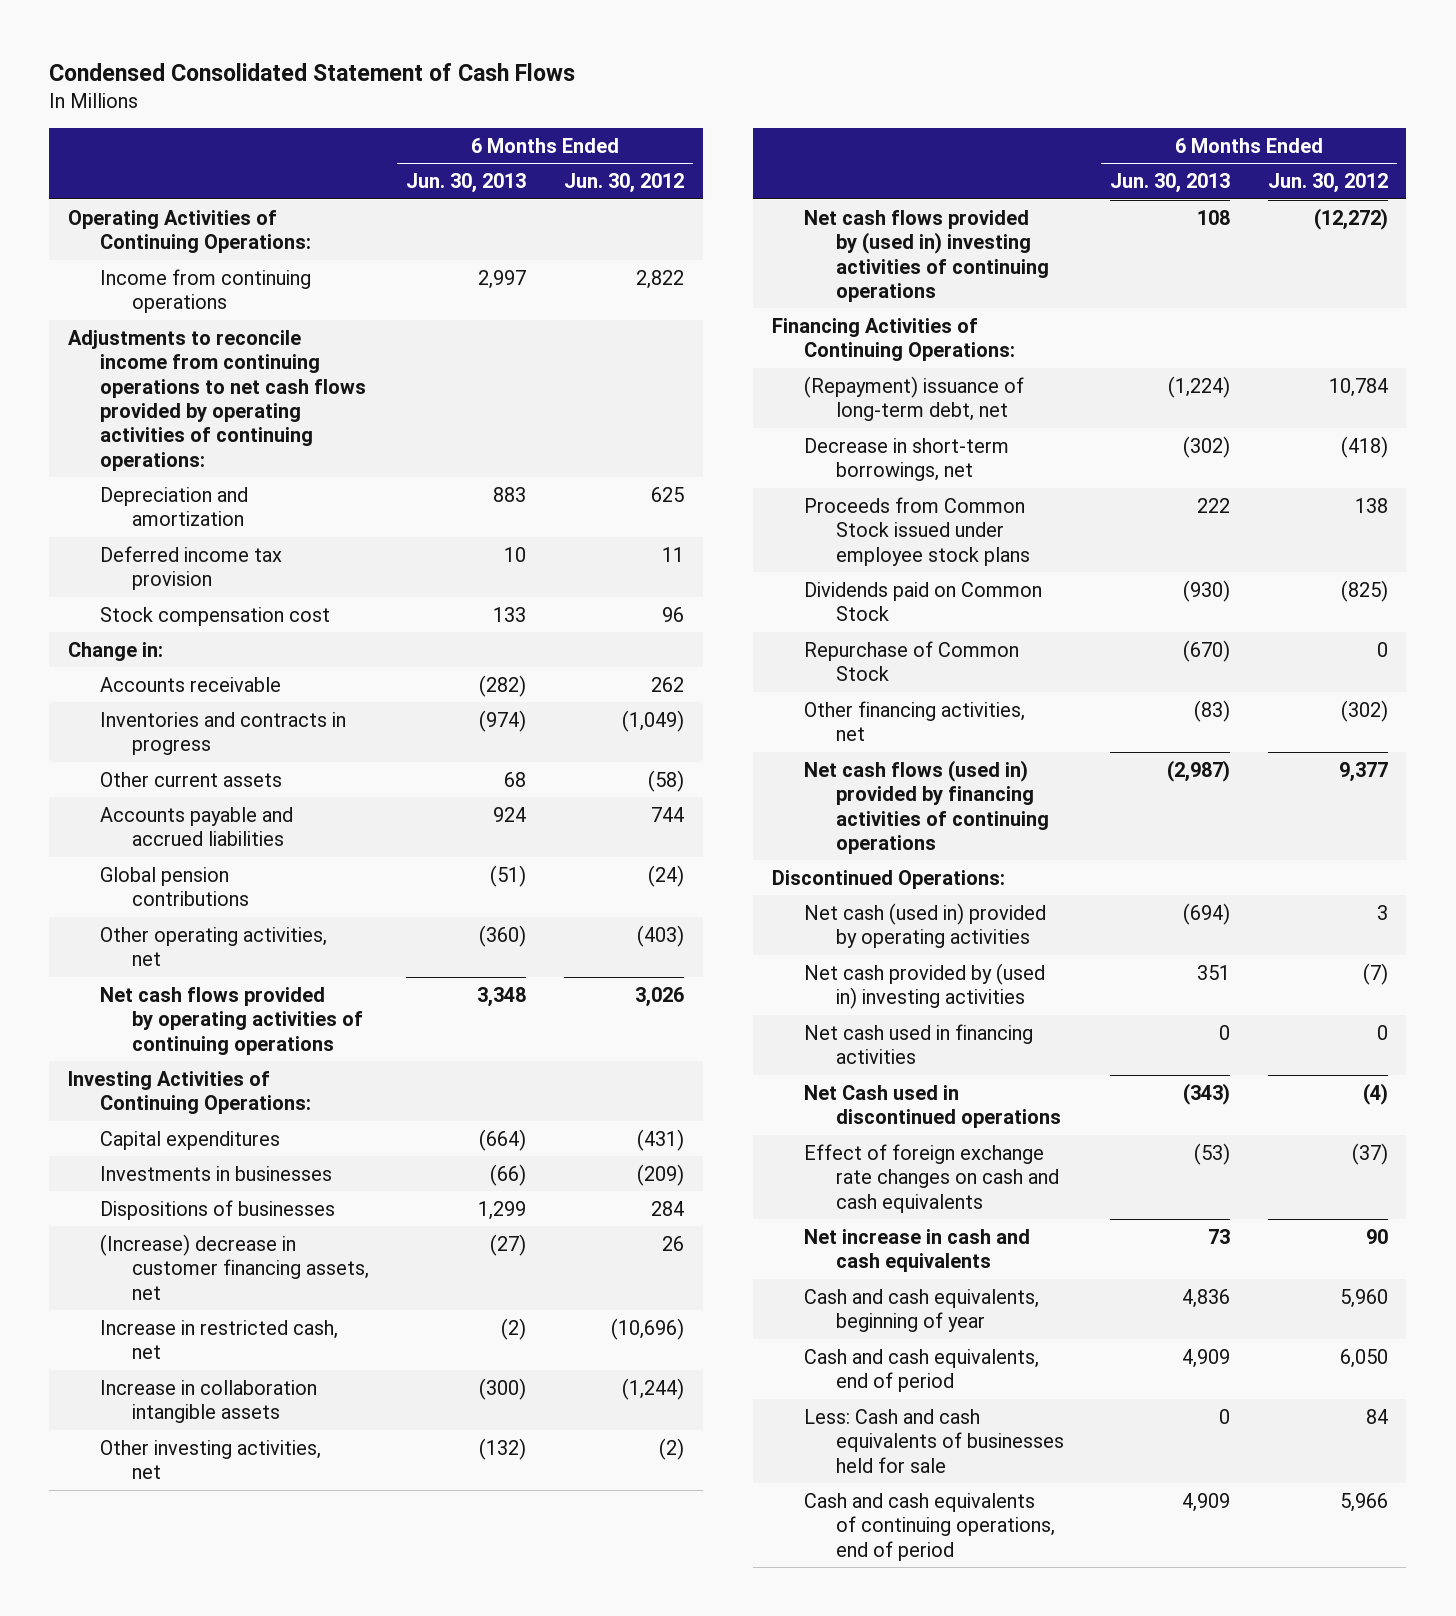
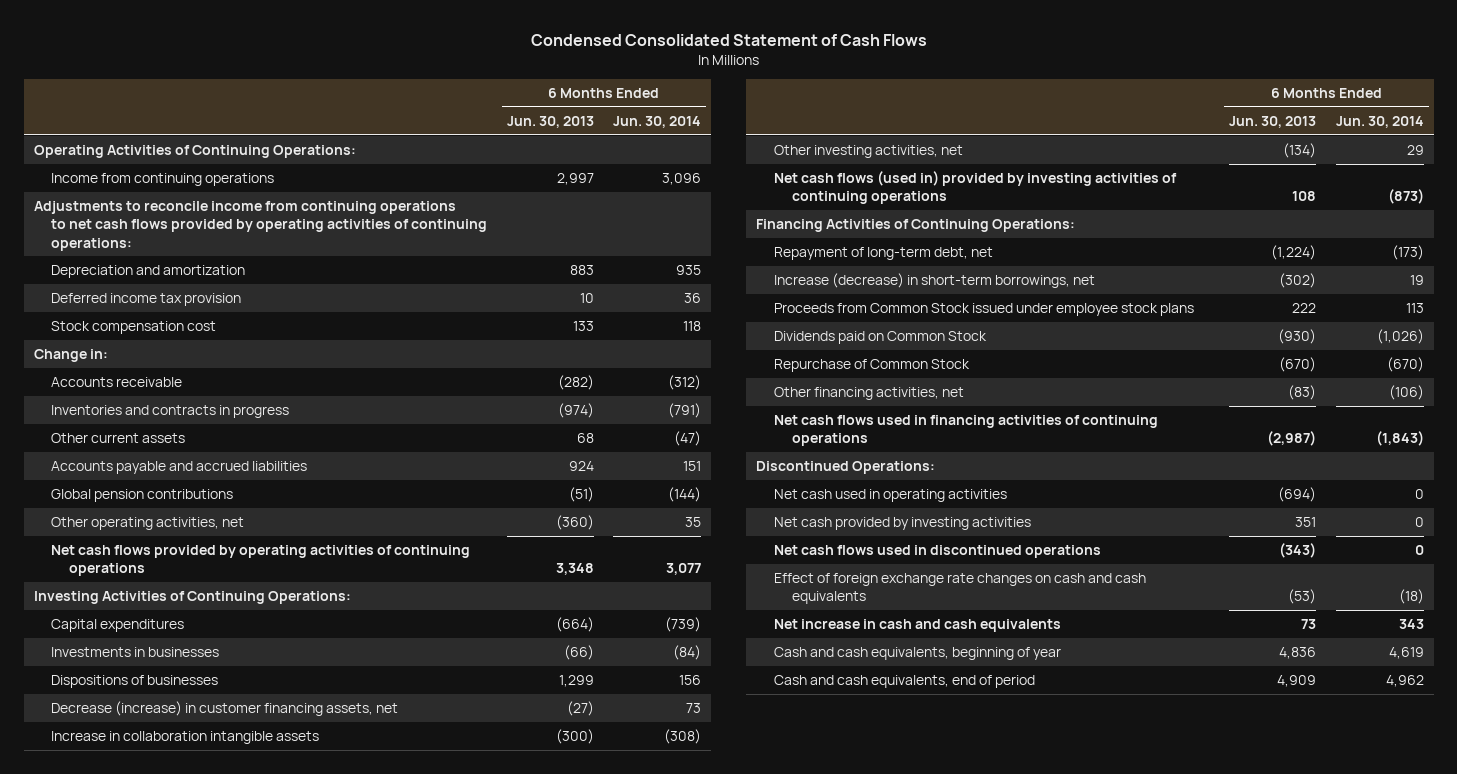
- | 6 Months Ended Jun. 30, 2013 | 6 Months Ended Jun. 30, 2012
+ | 6 Months Ended Jun. 30, 2013 | 6 Months Ended Jun. 30, 2014
- (Increase) decrease in customer financing assets, net | (27) | 26
- Increase in restricted cash, net | (2) | (10,696)
+ Decrease (increase) in customer financing assets, net | (27) | 73
- Other investing activities, net | (132) | (2)
- Net cash flows provided by (used in) investing activities of continuing operations | 108 | (12,272)
+ Other investing activities, net | (134) | 29
+ Net cash flows (used in) provided by investing activities of continuing operations | 108 | (873)
- (Repayment) issuance of long-term debt, net | (1,224) | 10,784
- Decrease in short-term borrowings, net | (302) | (418)
+ Repayment of long-term debt, net | (1,224) | (173)
+ Increase (decrease) in short-term borrowings, net | (302) | 19
- Net cash flows (used in) provided by financing activities of continuing operations | (2,987) | 9,377
+ Net cash flows used in financing activities of continuing operations | (2,987) | (1,843)
- Net cash (used in) provided by operating activities | (694) | 3
- Net cash provided by (used in) investing activities | 351 | (7)
- Net cash used in financing activities | 0 | 0
- Net Cash used in discontinued operations | (343) | (4)
+ Net cash used in operating activities | (694) | 0
+ Net cash provided by investing activities | 351 | 0
+ Net cash flows used in discontinued operations | (343) | 0
- Less: Cash and cash equivalents of businesses held for sale | 0 | 84
- Cash and cash equivalents of continuing operations, end of period | 4,909 | 5,966

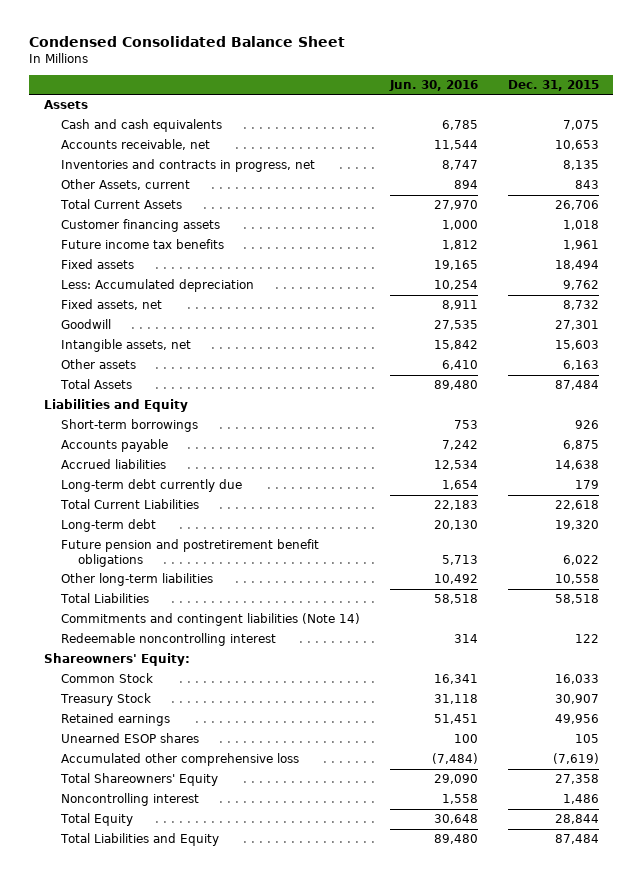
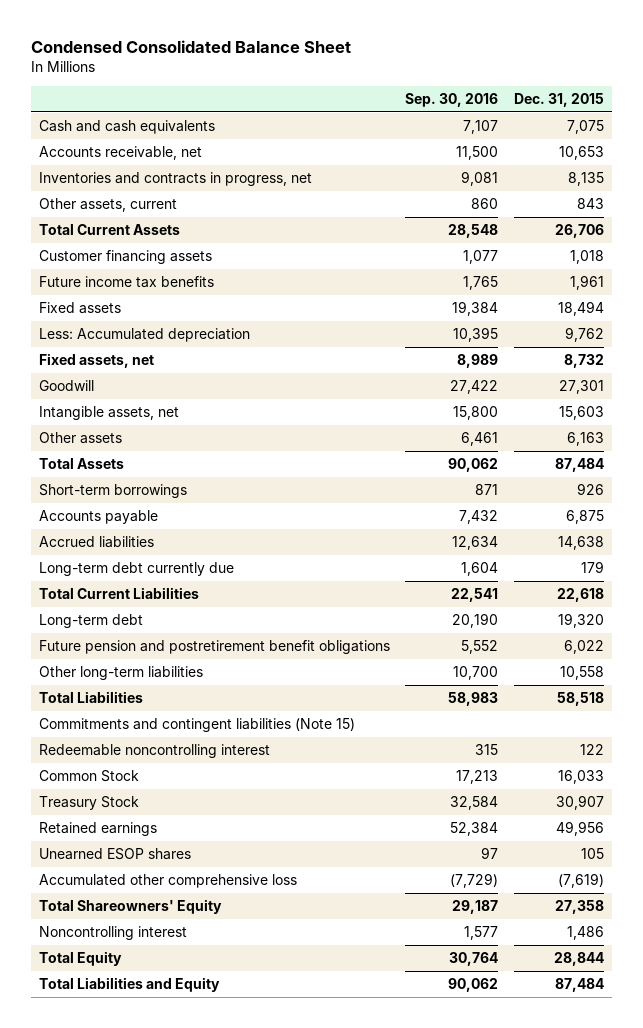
- | Jun. 30, 2016 | Dec. 31, 2015
+ | Sep. 30, 2016 | Dec. 31, 2015
- Assets
- Other Assets, current | 894 | 843
+ Other assets, current | 860 | 843
- Liabilities and Equity
- Commitments and contingent liabilities (Note 14)
+ Commitments and contingent liabilities (Note 15)
- Shareowners' Equity:

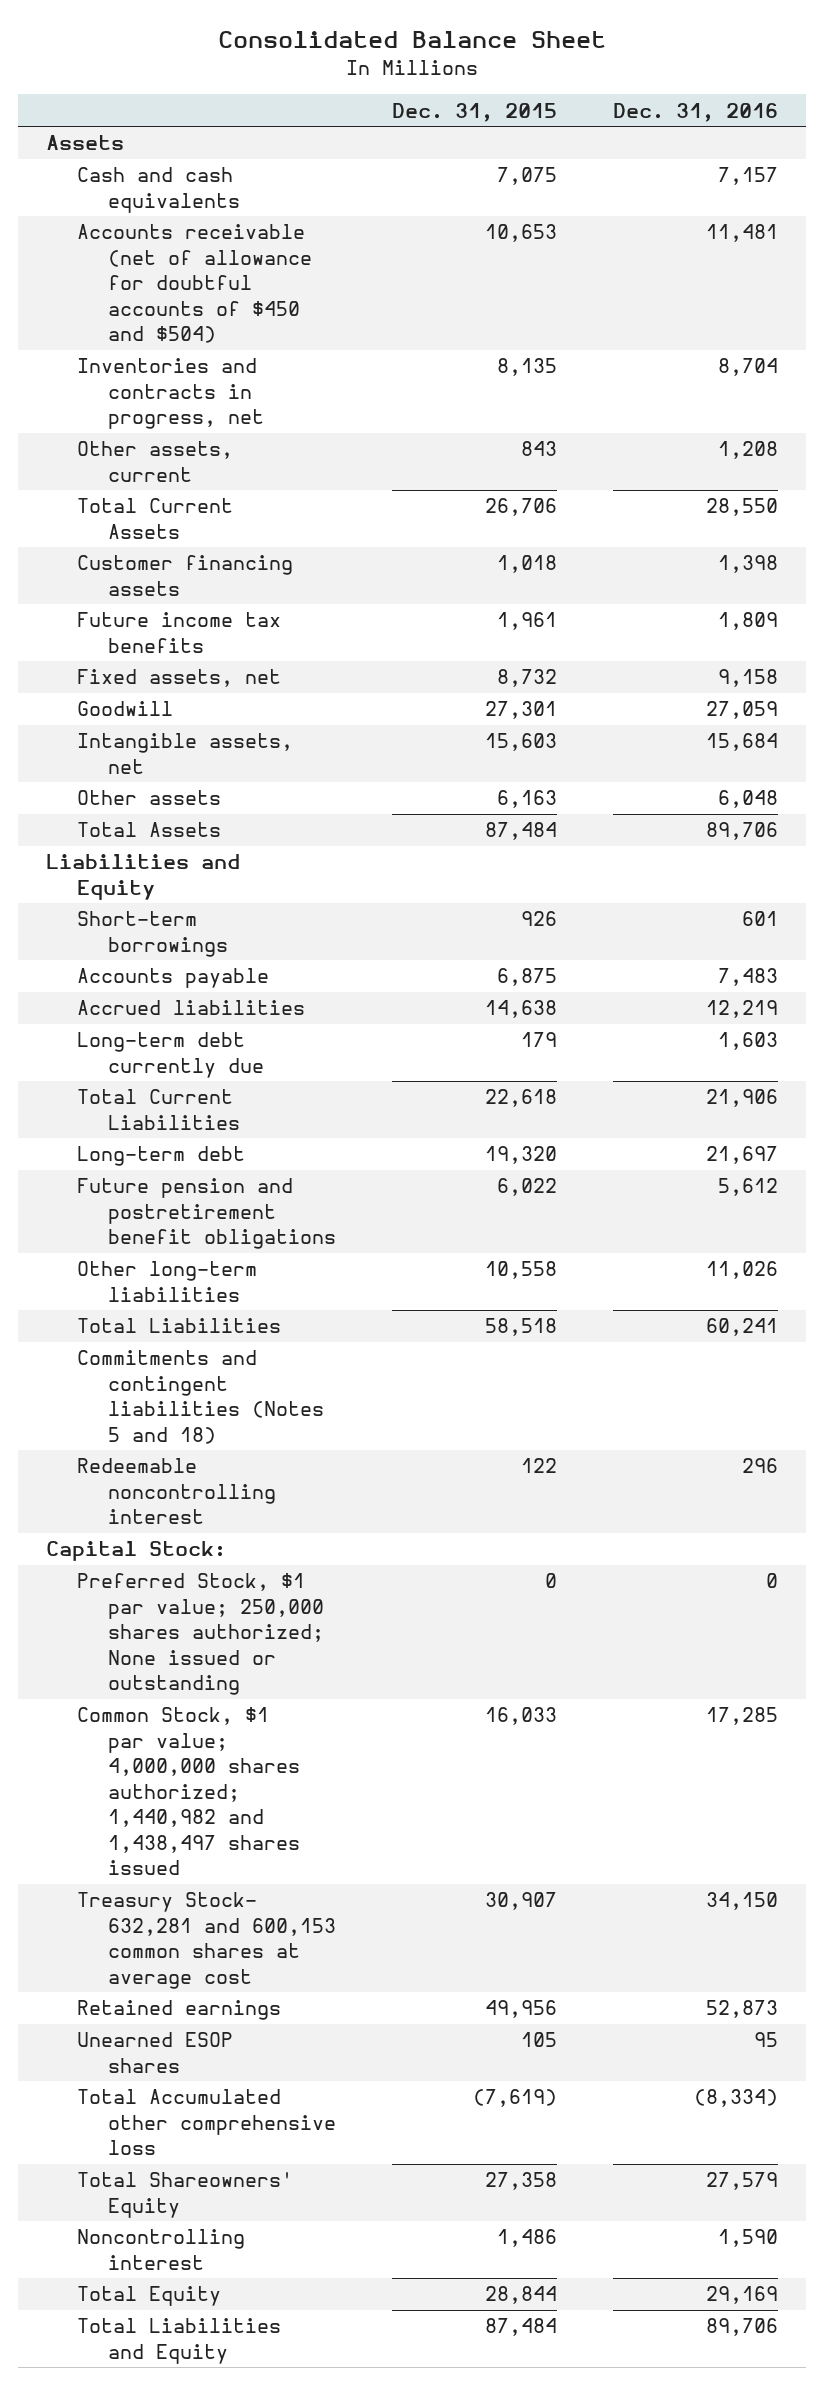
- Condensed Consolidated Balance Sheet
+ Consolidated Balance Sheet
- | Sep. 30, 2016 | Dec. 31, 2015
+ | Dec. 31, 2015 | Dec. 31, 2016
+ Assets
- Accounts receivable, net | 11,500 | 10,653
+ Accounts receivable (net of allowance for doubtful accounts of $450 and $504) | 10,653 | 11,481
- Fixed assets | 19,384 | 18,494
- Less: Accumulated depreciation | 10,395 | 9,762
+ Liabilities and Equity
- Commitments and contingent liabilities (Note 15)
+ Commitments and contingent liabilities (Notes 5 and 18)
- Common Stock | 17,213 | 16,033
- Treasury Stock | 32,584 | 30,907
+ Capital Stock:
+ Preferred Stock, $1 par value; 250,000 shares authorized; None issued or outstanding | 0 | 0
+ Common Stock, $1 par value; 4,000,000 shares authorized; 1,440,982 and 1,438,497 shares issued | 16,033 | 17,285
+ Treasury Stock- 632,281 and 600,153 common shares at average cost | 30,907 | 34,150
- Accumulated other comprehensive loss | (7,729) | (7,619)
+ Total Accumulated other comprehensive loss | (7,619) | (8,334)

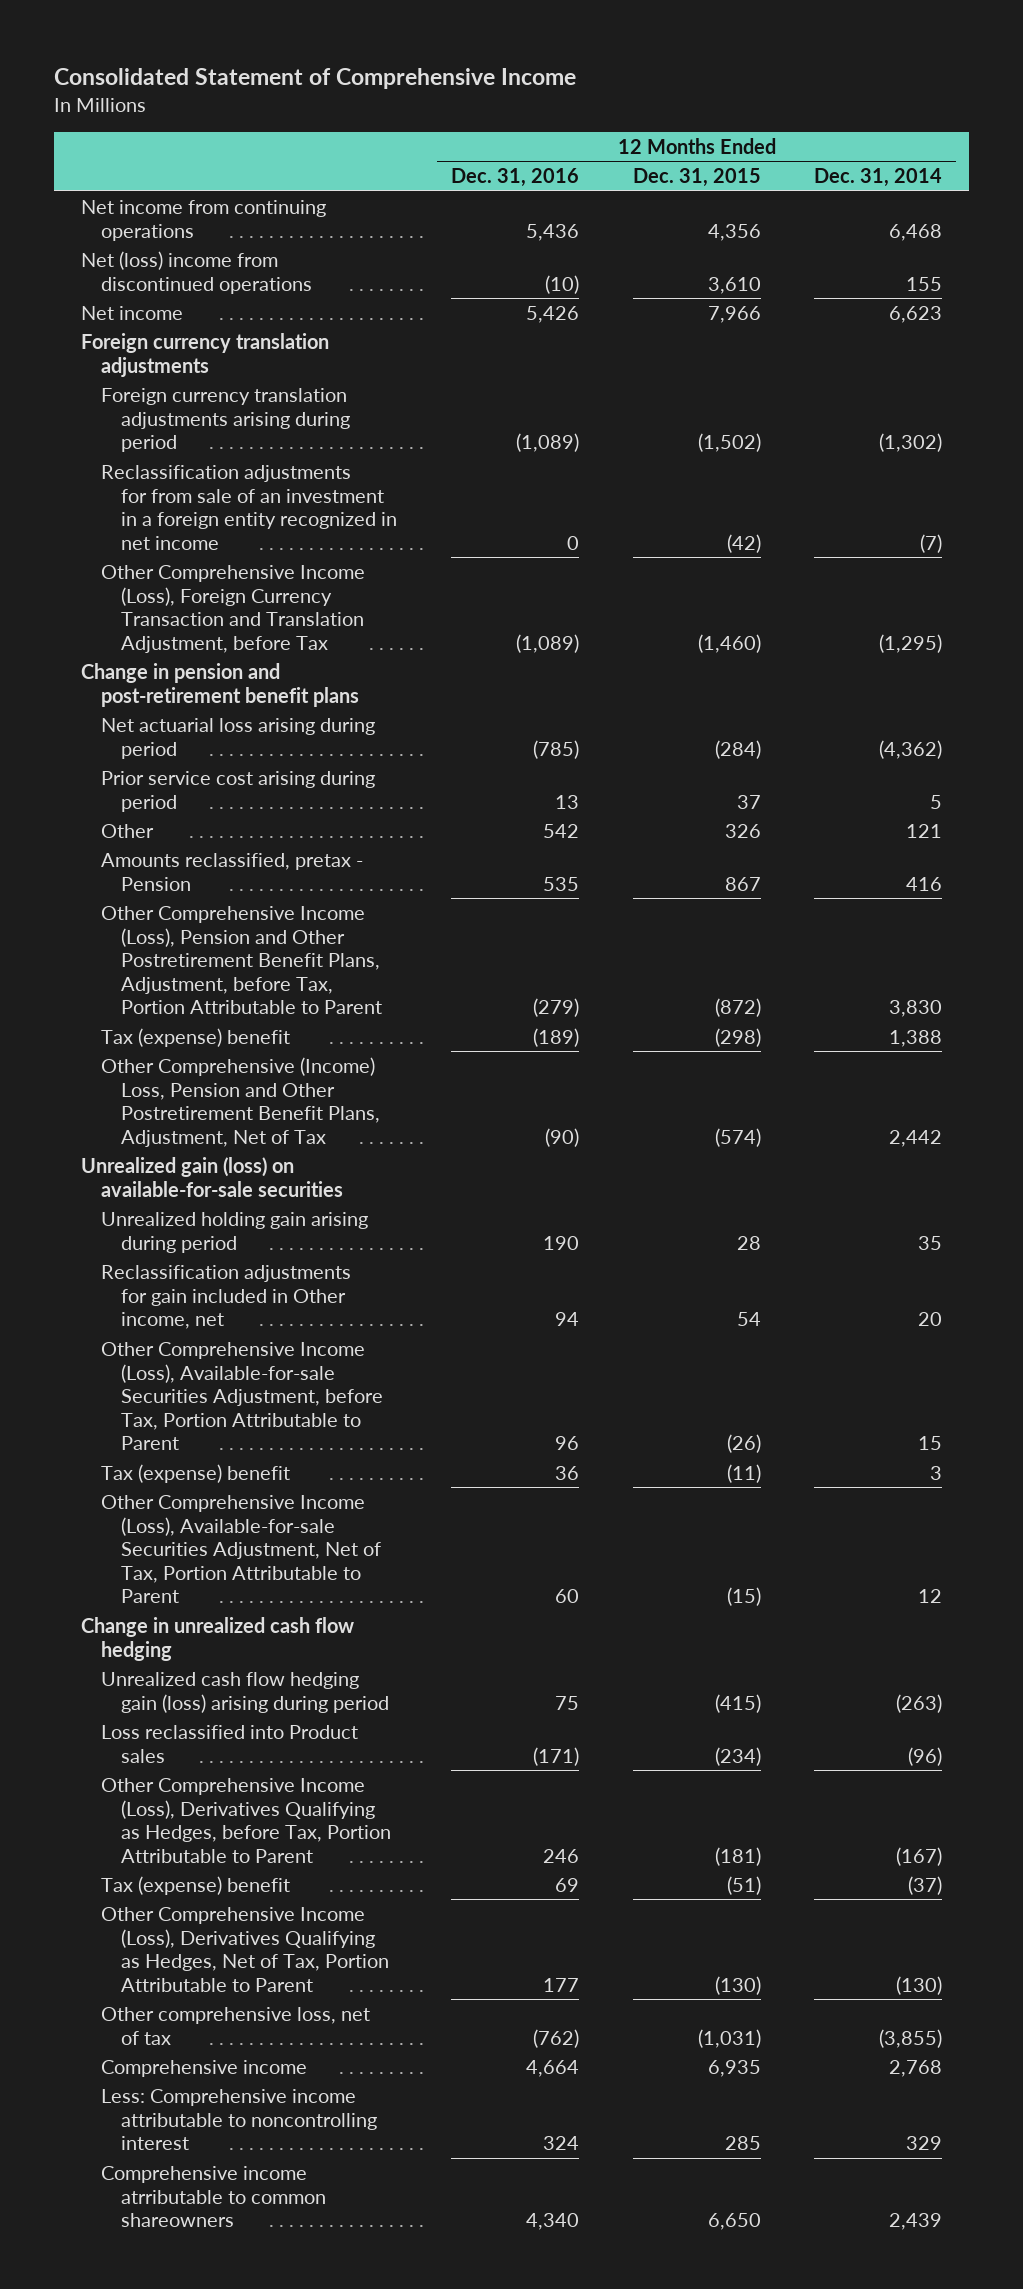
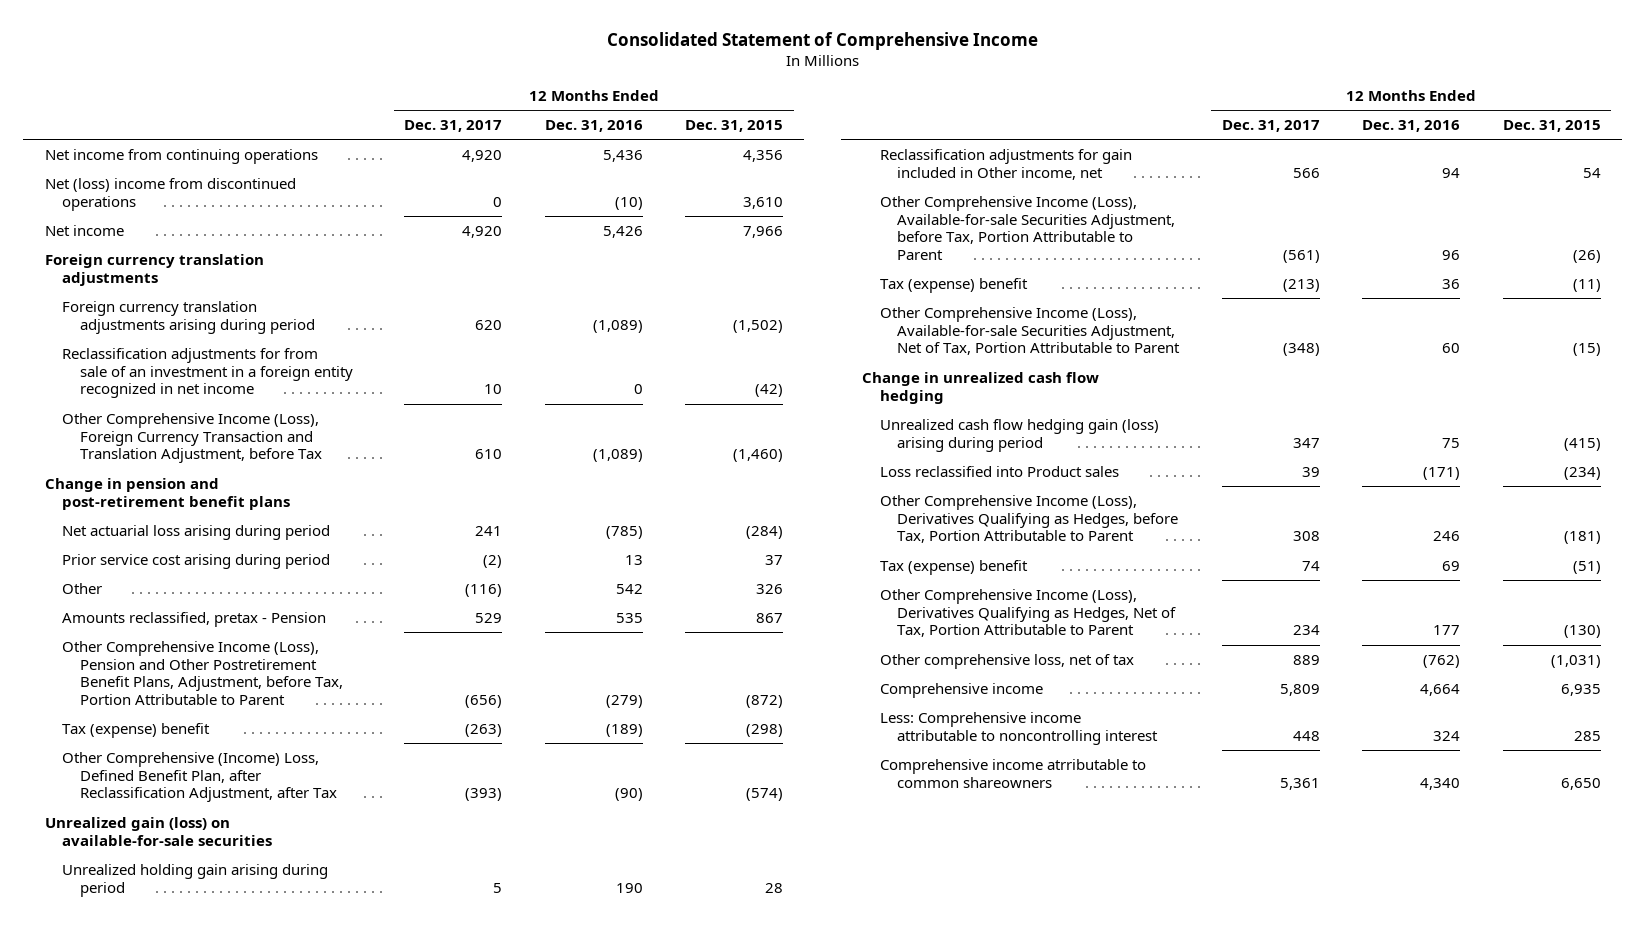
- | 12 Months Ended Dec. 31, 2016 | 12 Months Ended Dec. 31, 2015 | 12 Months Ended Dec. 31, 2014
+ | 12 Months Ended Dec. 31, 2017 | 12 Months Ended Dec. 31, 2016 | 12 Months Ended Dec. 31, 2015
- Other Comprehensive (Income) Loss, Pension and Other Postretirement Benefit Plans, Adjustment, Net of Tax | (90) | (574) | 2,442
+ Other Comprehensive (Income) Loss, Defined Benefit Plan, after Reclassification Adjustment, after Tax | (393) | (90) | (574)

